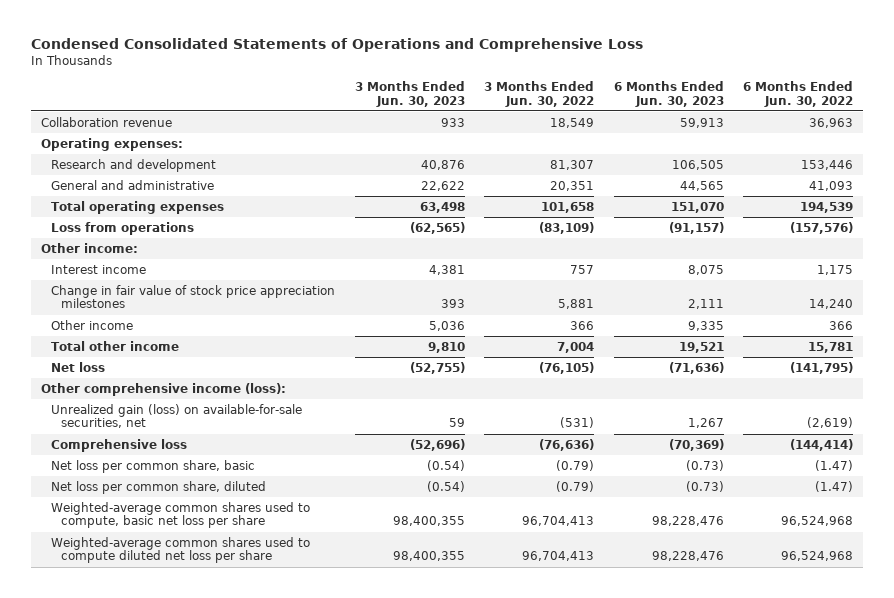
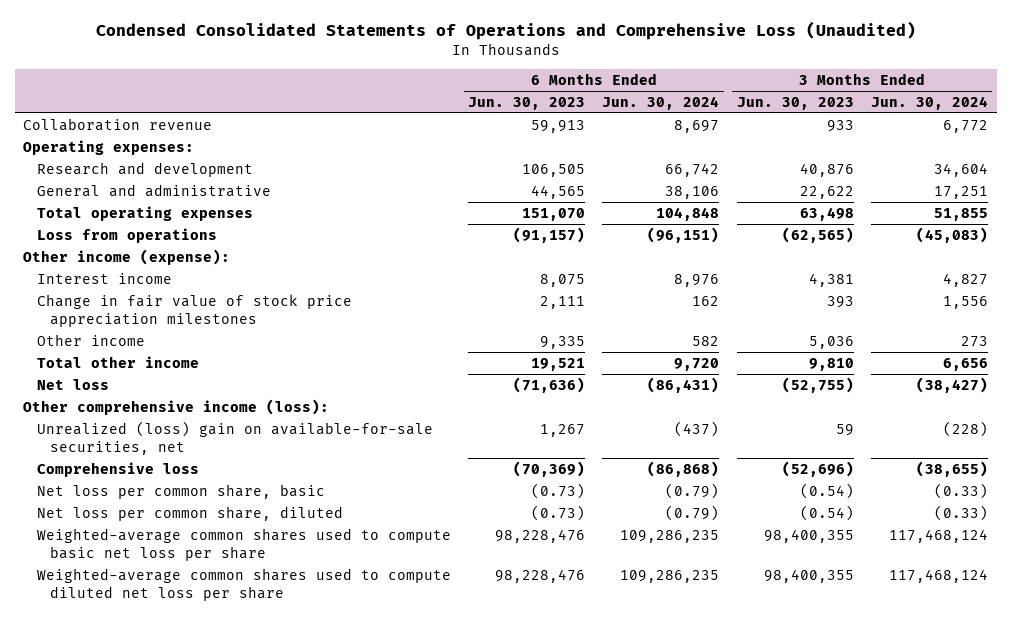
- Condensed Consolidated Statements of Operations and Comprehensive Loss
+ Condensed Consolidated Statements of Operations and Comprehensive Loss (Unaudited)
- | 3 Months Ended Jun. 30, 2023 | 3 Months Ended Jun. 30, 2022 | 6 Months Ended Jun. 30, 2023 | 6 Months Ended Jun. 30, 2022
+ | 6 Months Ended Jun. 30, 2023 | 6 Months Ended Jun. 30, 2024 | 3 Months Ended Jun. 30, 2023 | 3 Months Ended Jun. 30, 2024
- Other income:
+ Other income (expense):
- Unrealized gain (loss) on available-for-sale securities, net | 59 | (531) | 1,267 | (2,619)
+ Unrealized (loss) gain on available-for-sale securities, net | 1,267 | (437) | 59 | (228)
- Weighted-average common shares used to compute, basic net loss per share | 98,400,355 | 96,704,413 | 98,228,476 | 96,524,968
+ Weighted-average common shares used to compute basic net loss per share | 98,228,476 | 109,286,235 | 98,400,355 | 117,468,124

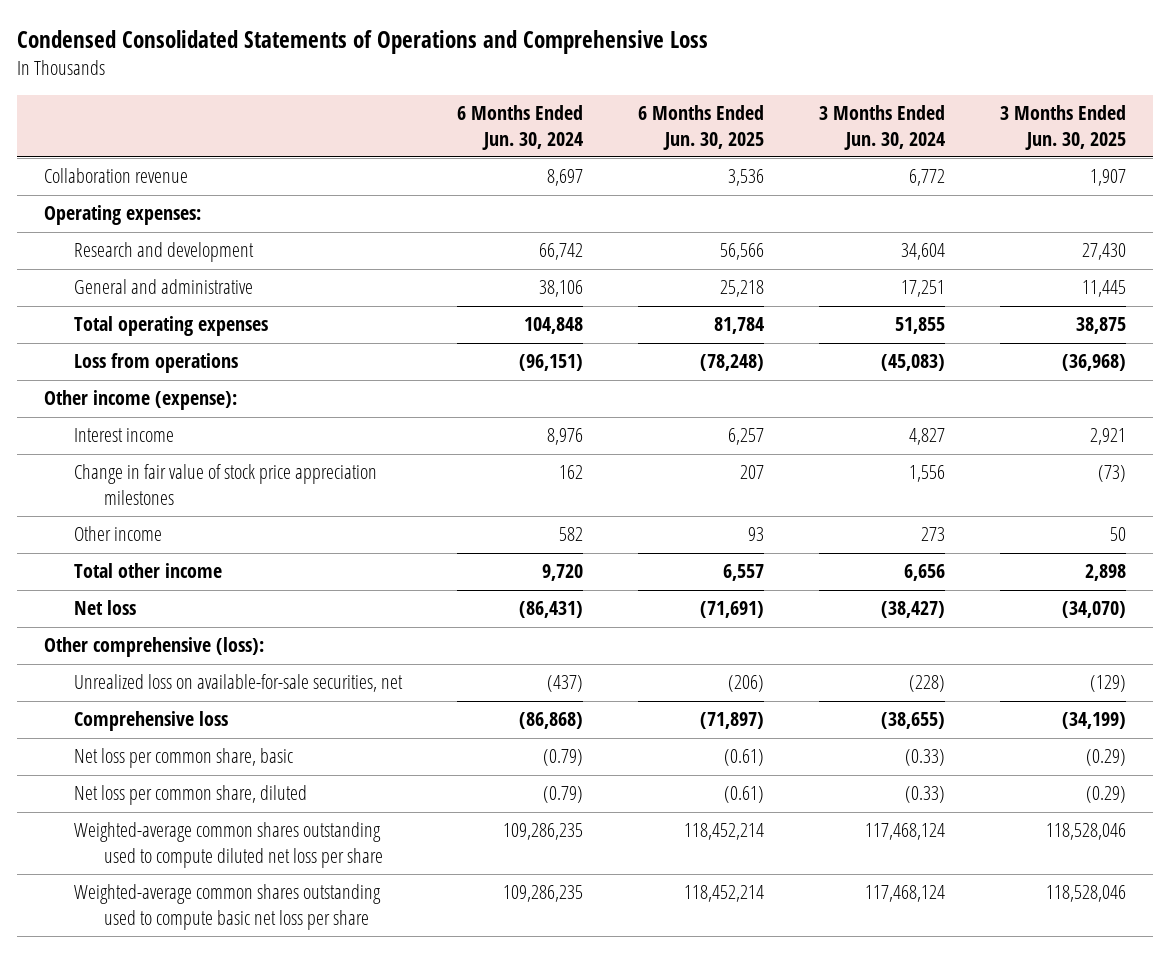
- Condensed Consolidated Statements of Operations and Comprehensive Loss (Unaudited)
+ Condensed Consolidated Statements of Operations and Comprehensive Loss
- | 6 Months Ended Jun. 30, 2023 | 6 Months Ended Jun. 30, 2024 | 3 Months Ended Jun. 30, 2023 | 3 Months Ended Jun. 30, 2024
+ | 6 Months Ended Jun. 30, 2024 | 6 Months Ended Jun. 30, 2025 | 3 Months Ended Jun. 30, 2024 | 3 Months Ended Jun. 30, 2025
- Other comprehensive income (loss):
- Unrealized (loss) gain on available-for-sale securities, net | 1,267 | (437) | 59 | (228)
+ Other comprehensive (loss):
+ Unrealized loss on available-for-sale securities, net | (437) | (206) | (228) | (129)
- Weighted-average common shares used to compute basic net loss per share | 98,228,476 | 109,286,235 | 98,400,355 | 117,468,124
- Weighted-average common shares used to compute diluted net loss per share | 98,228,476 | 109,286,235 | 98,400,355 | 117,468,124
+ Weighted-average common shares outstanding used to compute diluted net loss per share | 109,286,235 | 118,452,214 | 117,468,124 | 118,528,046
+ Weighted-average common shares outstanding used to compute basic net loss per share | 109,286,235 | 118,452,214 | 117,468,124 | 118,528,046

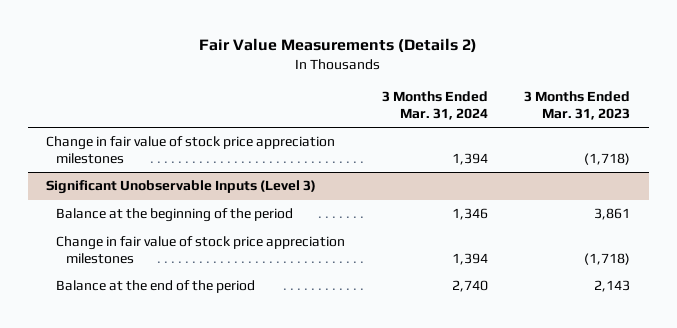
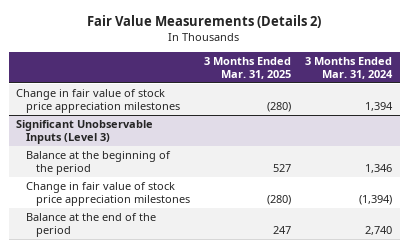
- | 3 Months Ended Mar. 31, 2024 | 3 Months Ended Mar. 31, 2023
+ | 3 Months Ended Mar. 31, 2025 | 3 Months Ended Mar. 31, 2024
@ Significant Unobservable Inputs (Level 3)
- Change in fair value of stock price appreciation milestones | 1,394 | (1,718)
+ Change in fair value of stock price appreciation milestones | (280) | (1,394)

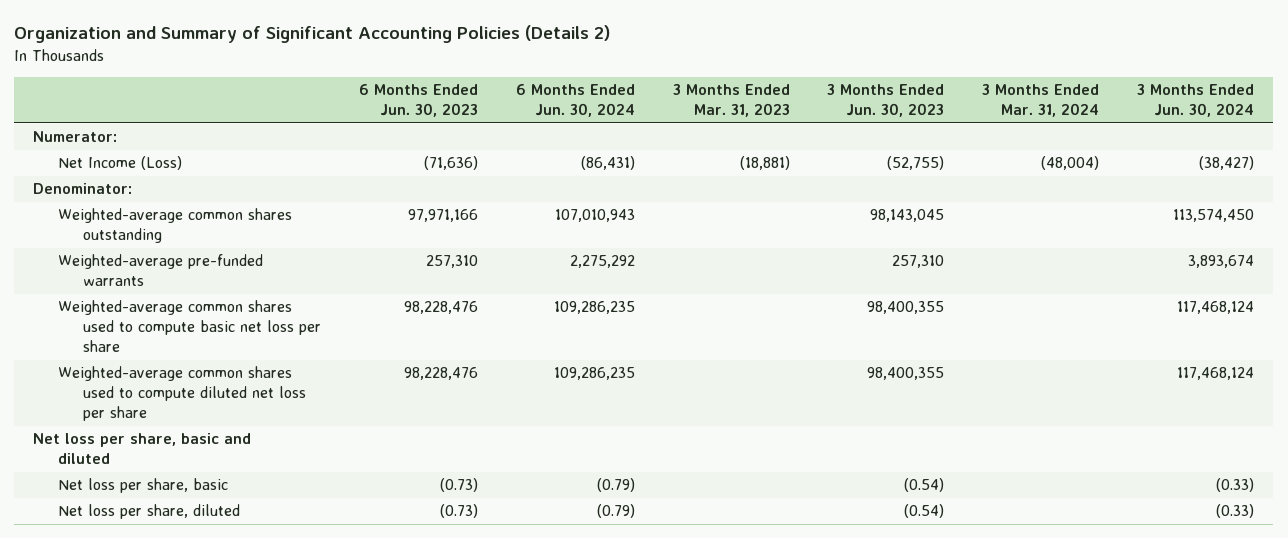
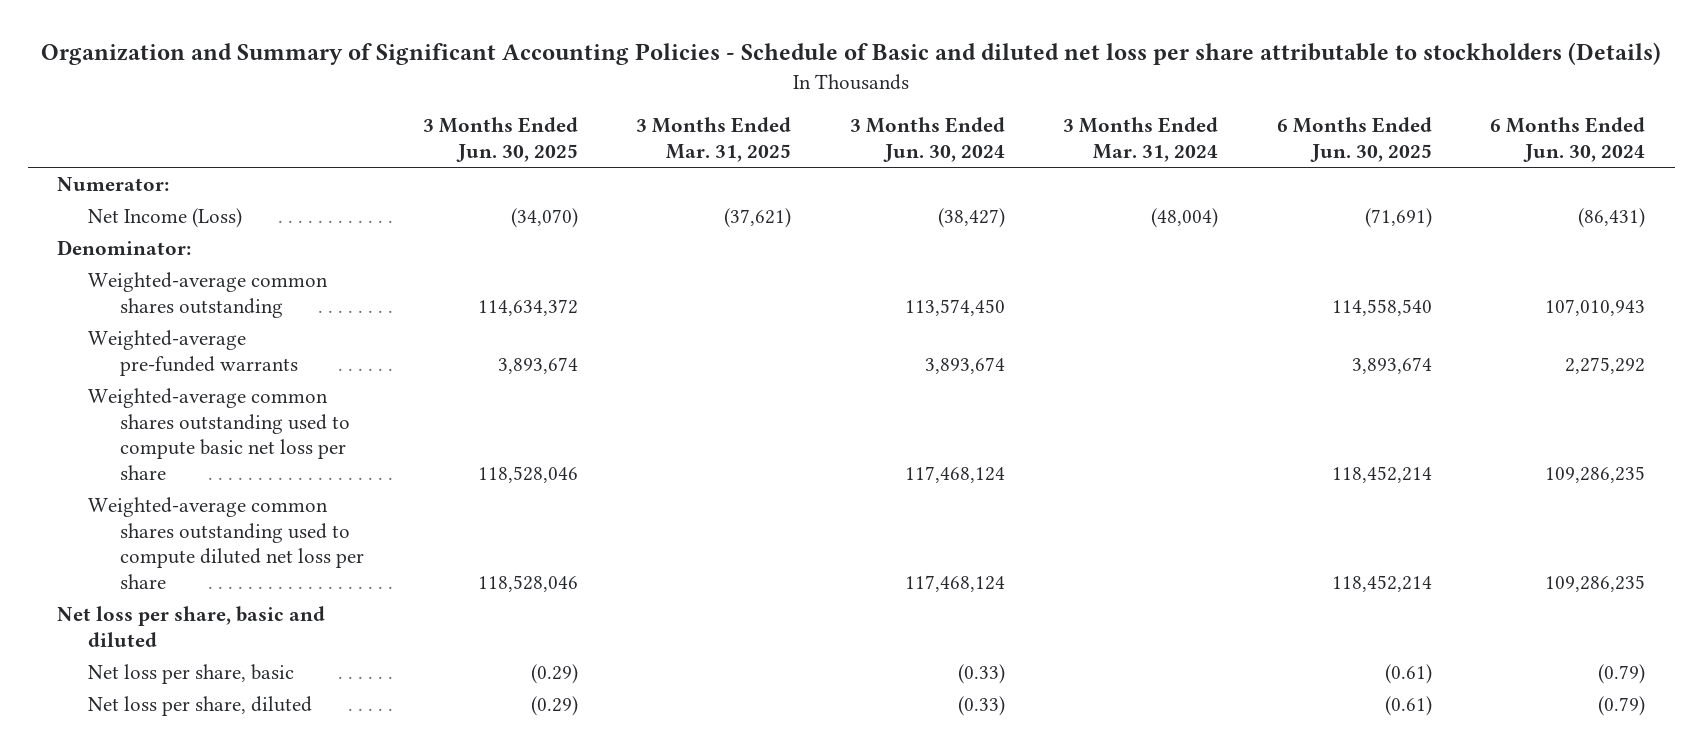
- Organization and Summary of Significant Accounting Policies (Details 2)
+ Organization and Summary of Significant Accounting Policies - Schedule of Basic and diluted net loss per share attributable to stockholders (Details)
- | 6 Months Ended Jun. 30, 2023 | 6 Months Ended Jun. 30, 2024 | 3 Months Ended Mar. 31, 2023 | 3 Months Ended Jun. 30, 2023 | 3 Months Ended Mar. 31, 2024 | 3 Months Ended Jun. 30, 2024
+ | 3 Months Ended Jun. 30, 2025 | 3 Months Ended Mar. 31, 2025 | 3 Months Ended Jun. 30, 2024 | 3 Months Ended Mar. 31, 2024 | 6 Months Ended Jun. 30, 2025 | 6 Months Ended Jun. 30, 2024
- Weighted-average common shares used to compute basic net loss per share | 98,228,476 | 109,286,235 | | 98,400,355 | | 117,468,124
- Weighted-average common shares used to compute diluted net loss per share | 98,228,476 | 109,286,235 | | 98,400,355 | | 117,468,124
+ Weighted-average common shares outstanding used to compute basic net loss per share | 118,528,046 | | 117,468,124 | | 118,452,214 | 109,286,235
+ Weighted-average common shares outstanding used to compute diluted net loss per share | 118,528,046 | | 117,468,124 | | 118,452,214 | 109,286,235

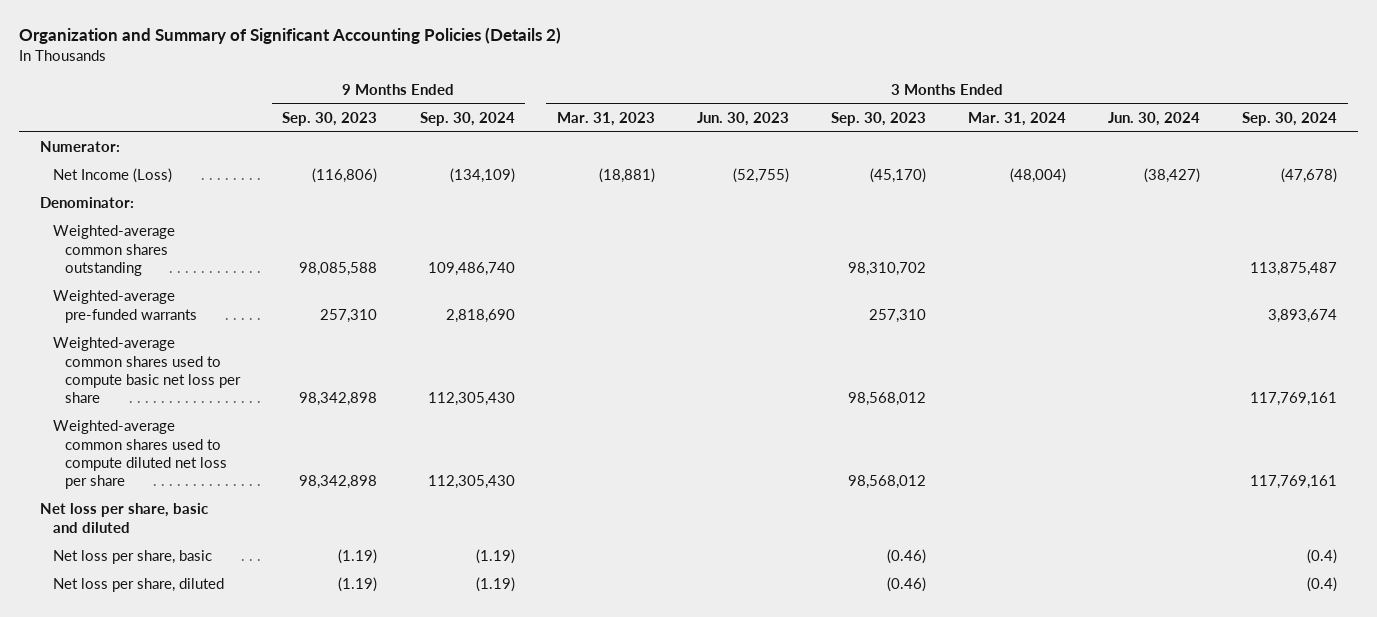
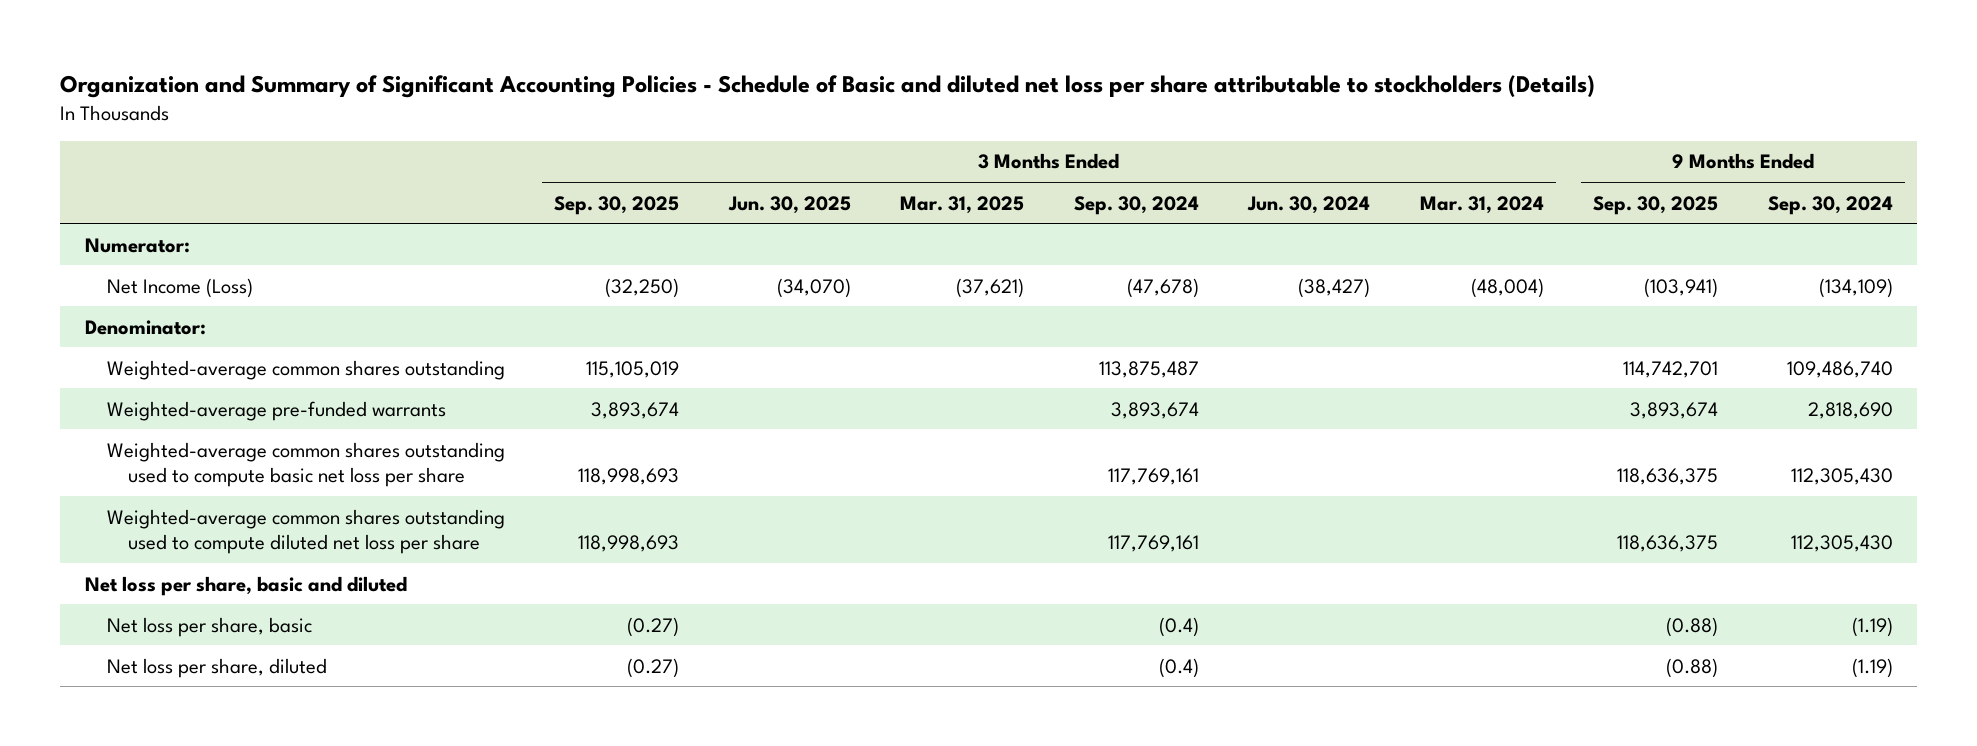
- Organization and Summary of Significant Accounting Policies (Details 2)
+ Organization and Summary of Significant Accounting Policies - Schedule of Basic and diluted net loss per share attributable to stockholders (Details)
- | 9 Months Ended Sep. 30, 2023 | 9 Months Ended Sep. 30, 2024 | 3 Months Ended Mar. 31, 2023 | 3 Months Ended Jun. 30, 2023 | 3 Months Ended Sep. 30, 2023 | 3 Months Ended Mar. 31, 2024 | 3 Months Ended Jun. 30, 2024 | 3 Months Ended Sep. 30, 2024
+ | 3 Months Ended Sep. 30, 2025 | 3 Months Ended Jun. 30, 2025 | 3 Months Ended Mar. 31, 2025 | 3 Months Ended Sep. 30, 2024 | 3 Months Ended Jun. 30, 2024 | 3 Months Ended Mar. 31, 2024 | 9 Months Ended Sep. 30, 2025 | 9 Months Ended Sep. 30, 2024
- Weighted-average common shares used to compute basic net loss per share | 98,342,898 | 112,305,430 | | | 98,568,012 | | | 117,769,161
- Weighted-average common shares used to compute diluted net loss per share | 98,342,898 | 112,305,430 | | | 98,568,012 | | | 117,769,161
+ Weighted-average common shares outstanding used to compute basic net loss per share | 118,998,693 | | | 117,769,161 | | | 118,636,375 | 112,305,430
+ Weighted-average common shares outstanding used to compute diluted net loss per share | 118,998,693 | | | 117,769,161 | | | 118,636,375 | 112,305,430

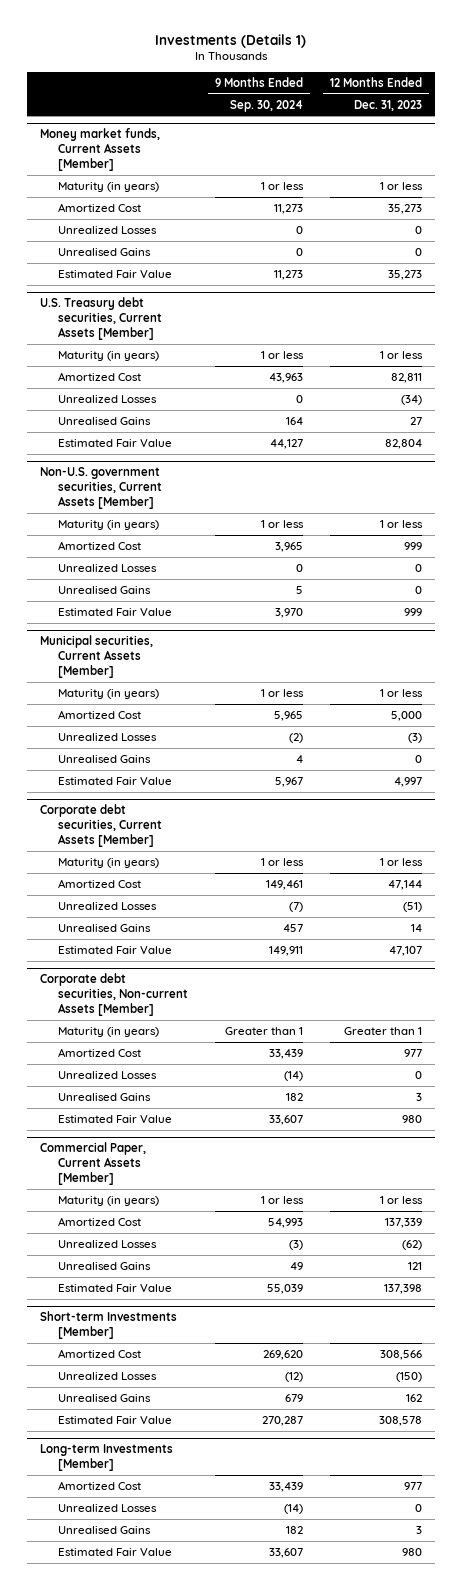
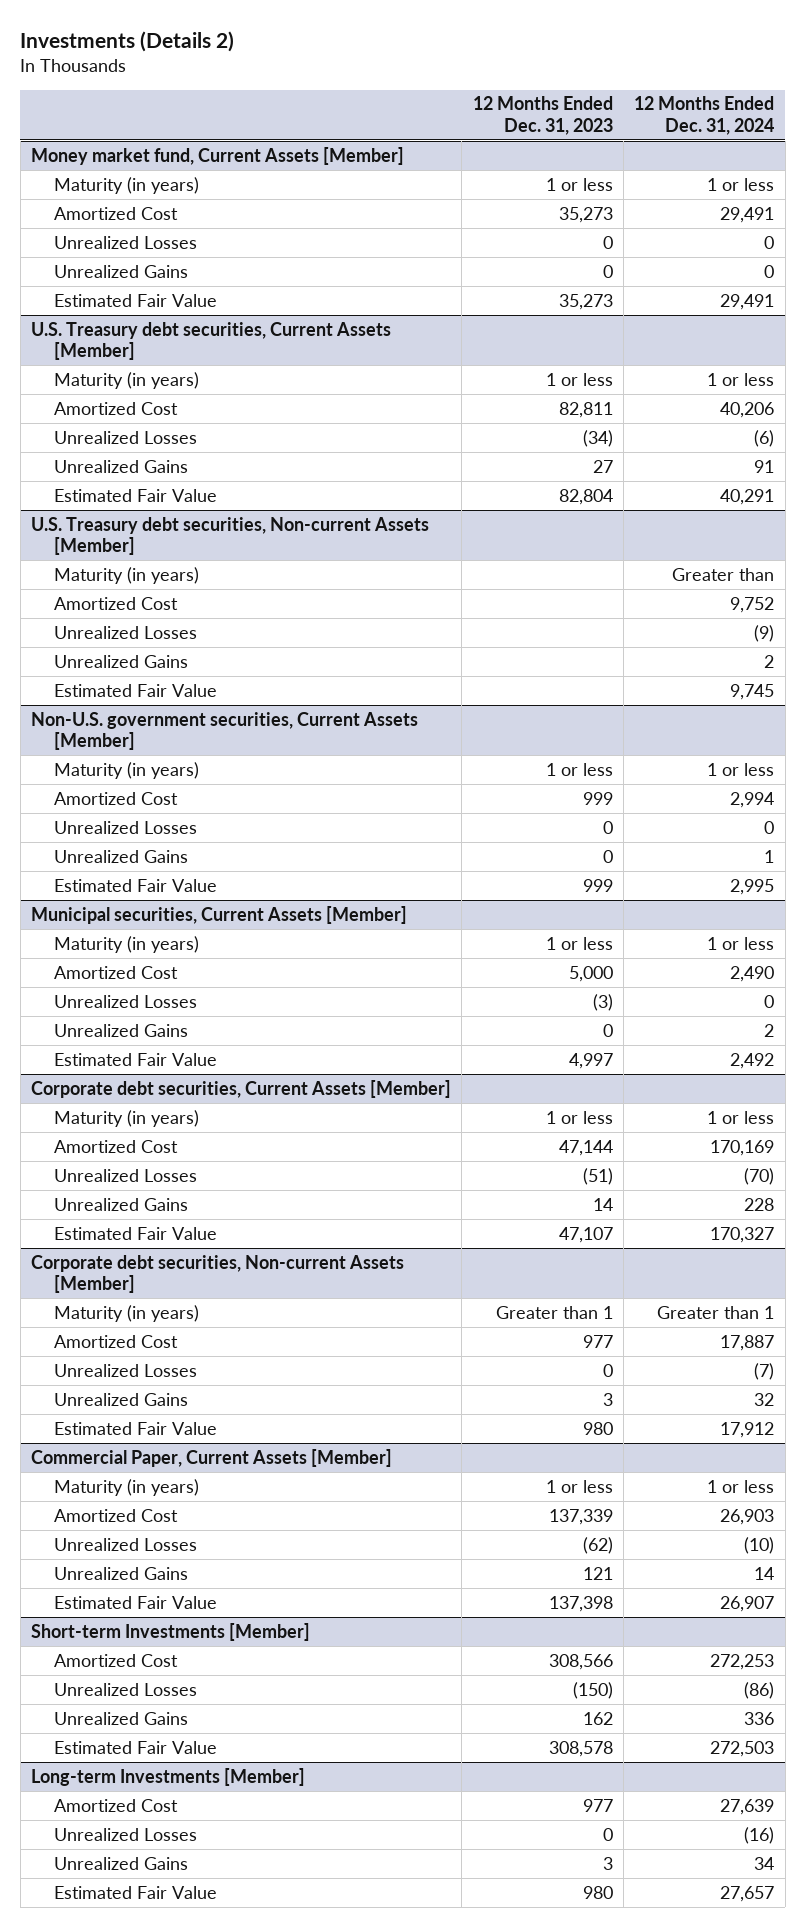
- Investments (Details 1)
+ Investments (Details 2)
- | 9 Months Ended Sep. 30, 2024 | 12 Months Ended Dec. 31, 2023
+ | 12 Months Ended Dec. 31, 2023 | 12 Months Ended Dec. 31, 2024
- Money market funds, Current Assets [Member]
+ Money market fund, Current Assets [Member]
- Unrealised Gains | 0 | 0
+ Unrealized Gains | 0 | 0
@ U.S. Treasury debt securities, Current Assets [Member]
- Unrealised Gains | 164 | 27
+ Unrealized Gains | 27 | 91
+ U.S. Treasury debt securities, Non-current Assets [Member]
+ Maturity (in years) | | Greater than
+ Amortized Cost | | 9,752
+ Unrealized Losses | | (9)
+ Unrealized Gains | | 2
+ Estimated Fair Value | | 9,745
@ Non-U.S. government securities, Current Assets [Member]
- Unrealised Gains | 5 | 0
+ Unrealized Gains | 0 | 1
@ Municipal securities, Current Assets [Member]
- Unrealised Gains | 4 | 0
+ Unrealized Gains | 0 | 2
@ Corporate debt securities, Current Assets [Member]
- Unrealised Gains | 457 | 14
+ Unrealized Gains | 14 | 228
@ Corporate debt securities, Non-current Assets [Member]
- Unrealised Gains | 182 | 3
+ Unrealized Gains | 3 | 32
@ Commercial Paper, Current Assets [Member]
- Unrealised Gains | 49 | 121
+ Unrealized Gains | 121 | 14
@ Short-term Investments [Member]
- Unrealised Gains | 679 | 162
+ Unrealized Gains | 162 | 336
@ Long-term Investments [Member]
- Unrealised Gains | 182 | 3
+ Unrealized Gains | 3 | 34

